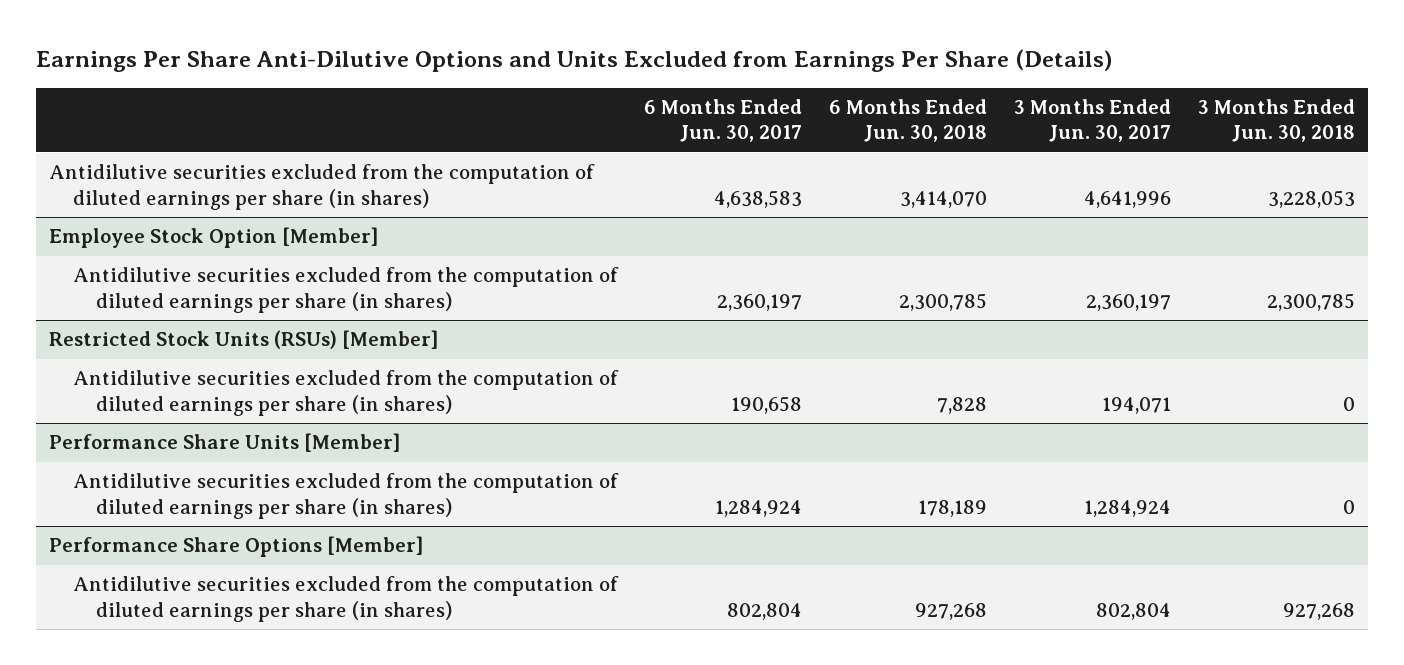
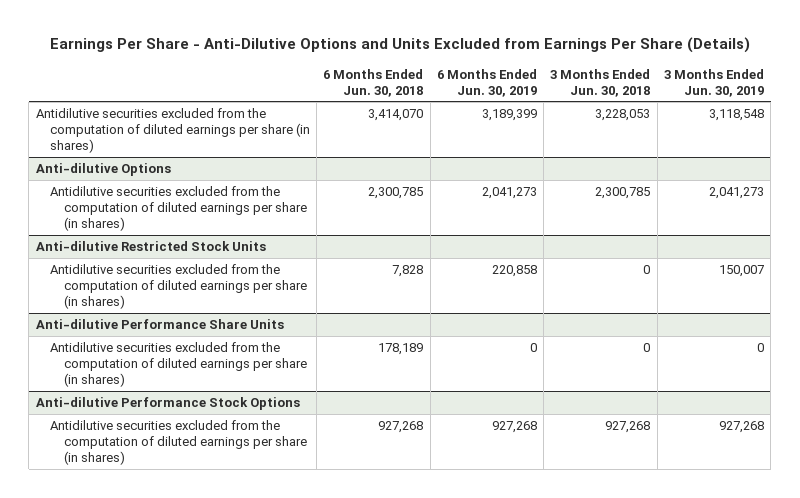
- Earnings Per Share Anti-Dilutive Options and Units Excluded from Earnings Per Share (Details)
+ Earnings Per Share - Anti-Dilutive Options and Units Excluded from Earnings Per Share (Details)
- | 6 Months Ended Jun. 30, 2017 | 6 Months Ended Jun. 30, 2018 | 3 Months Ended Jun. 30, 2017 | 3 Months Ended Jun. 30, 2018
+ | 6 Months Ended Jun. 30, 2018 | 6 Months Ended Jun. 30, 2019 | 3 Months Ended Jun. 30, 2018 | 3 Months Ended Jun. 30, 2019
- Employee Stock Option [Member]
+ Anti-dilutive Options
- Restricted Stock Units (RSUs) [Member]
+ Anti-dilutive Restricted Stock Units
- Performance Share Units [Member]
+ Anti-dilutive Performance Share Units
- Performance Share Options [Member]
+ Anti-dilutive Performance Stock Options

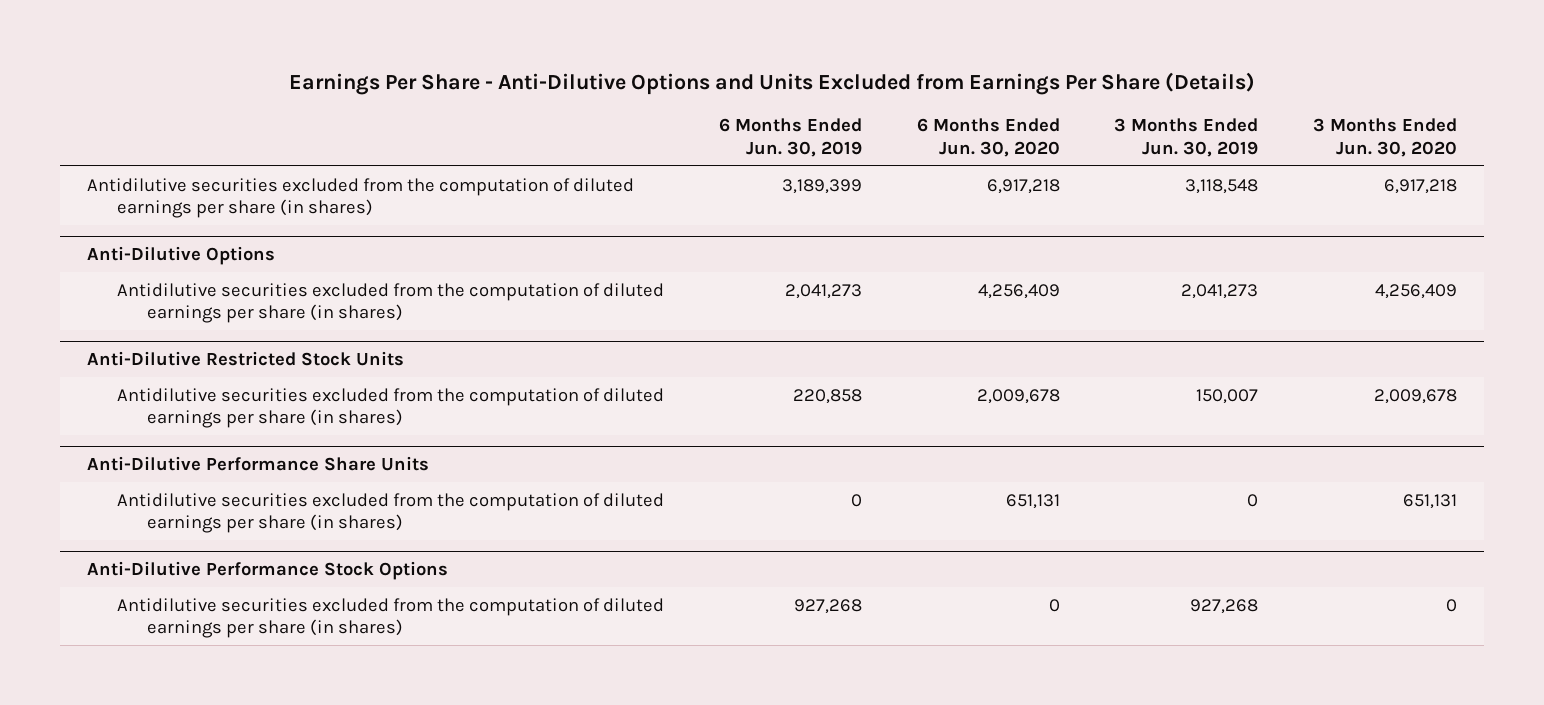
- | 6 Months Ended Jun. 30, 2018 | 6 Months Ended Jun. 30, 2019 | 3 Months Ended Jun. 30, 2018 | 3 Months Ended Jun. 30, 2019
+ | 6 Months Ended Jun. 30, 2019 | 6 Months Ended Jun. 30, 2020 | 3 Months Ended Jun. 30, 2019 | 3 Months Ended Jun. 30, 2020
- Anti-dilutive Options
+ Anti-Dilutive Options
- Anti-dilutive Restricted Stock Units
+ Anti-Dilutive Restricted Stock Units
- Anti-dilutive Performance Share Units
+ Anti-Dilutive Performance Share Units
- Anti-dilutive Performance Stock Options
+ Anti-Dilutive Performance Stock Options

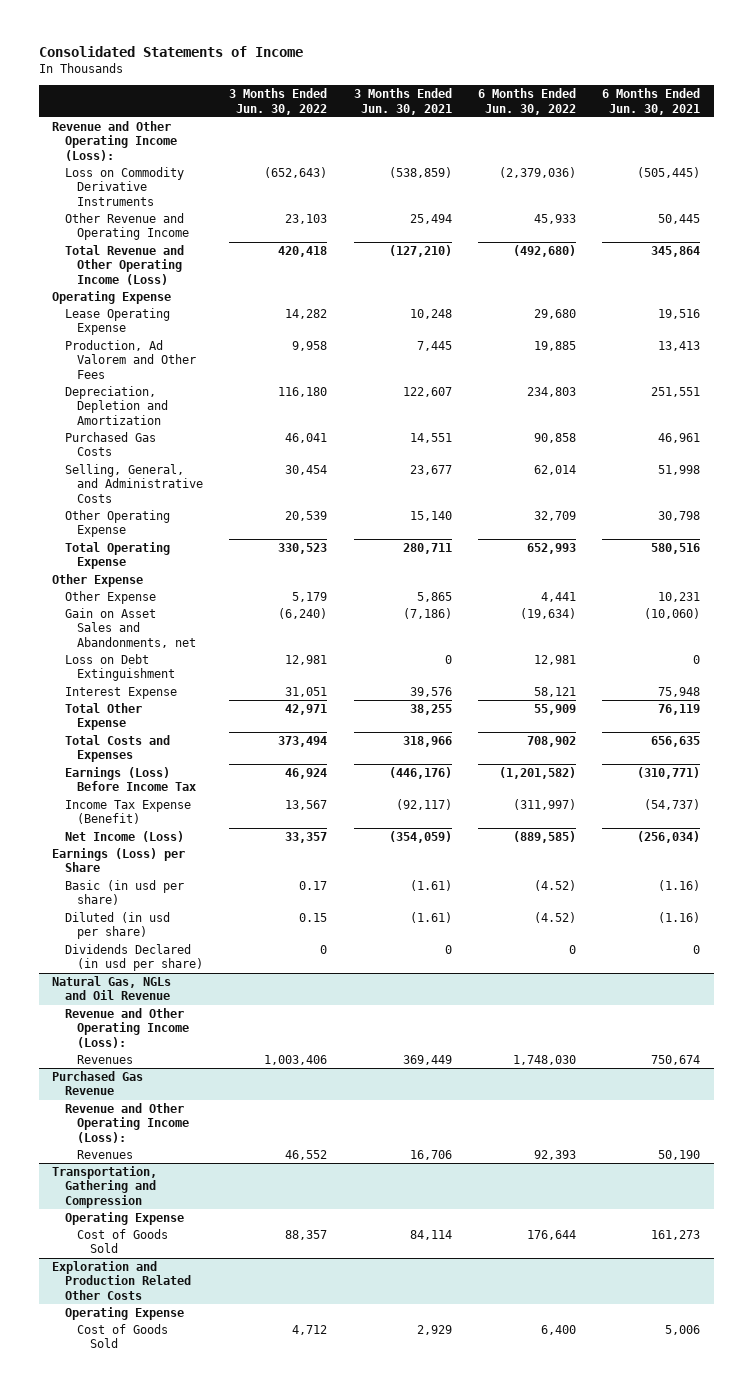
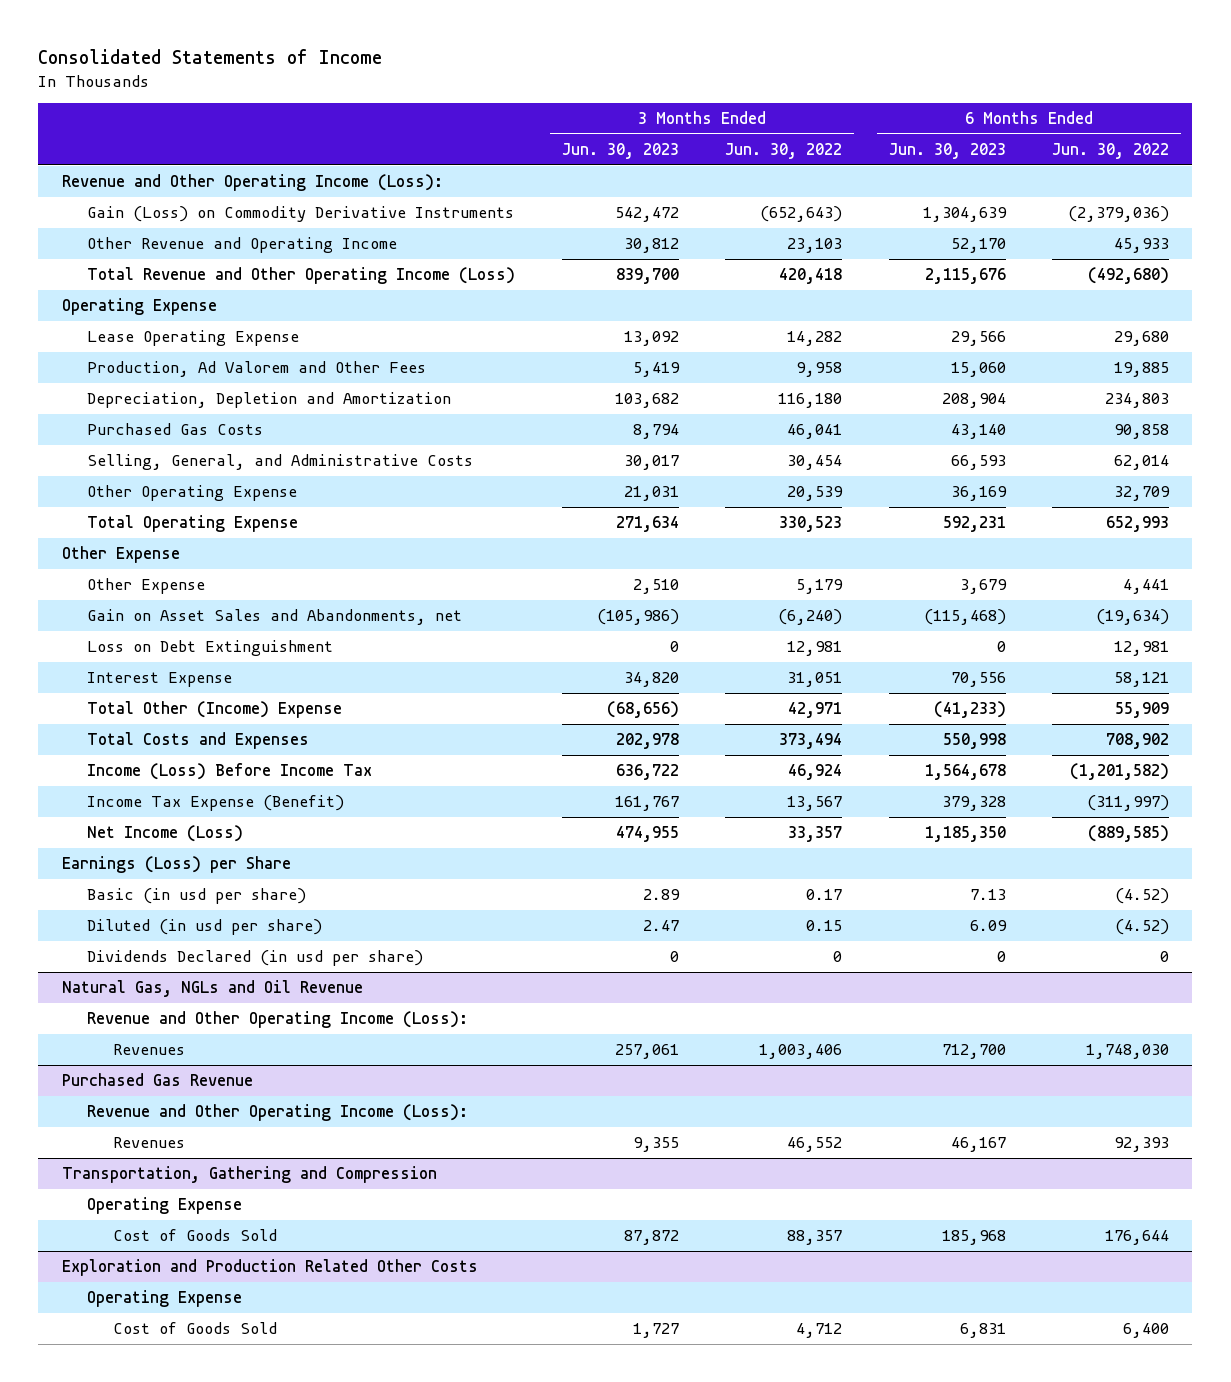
- | 3 Months Ended Jun. 30, 2022 | 3 Months Ended Jun. 30, 2021 | 6 Months Ended Jun. 30, 2022 | 6 Months Ended Jun. 30, 2021
+ | 3 Months Ended Jun. 30, 2023 | 3 Months Ended Jun. 30, 2022 | 6 Months Ended Jun. 30, 2023 | 6 Months Ended Jun. 30, 2022
- Loss on Commodity Derivative Instruments | (652,643) | (538,859) | (2,379,036) | (505,445)
+ Gain (Loss) on Commodity Derivative Instruments | 542,472 | (652,643) | 1,304,639 | (2,379,036)
- Total Other Expense | 42,971 | 38,255 | 55,909 | 76,119
+ Total Other (Income) Expense | (68,656) | 42,971 | (41,233) | 55,909
- Earnings (Loss) Before Income Tax | 46,924 | (446,176) | (1,201,582) | (310,771)
+ Income (Loss) Before Income Tax | 636,722 | 46,924 | 1,564,678 | (1,201,582)

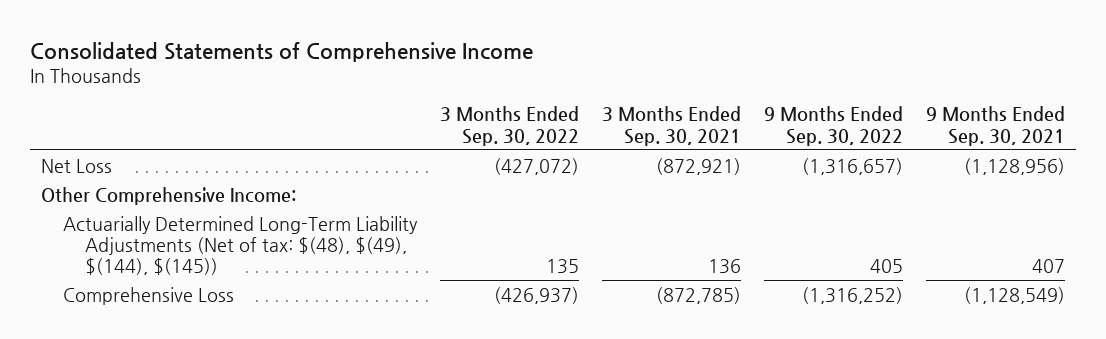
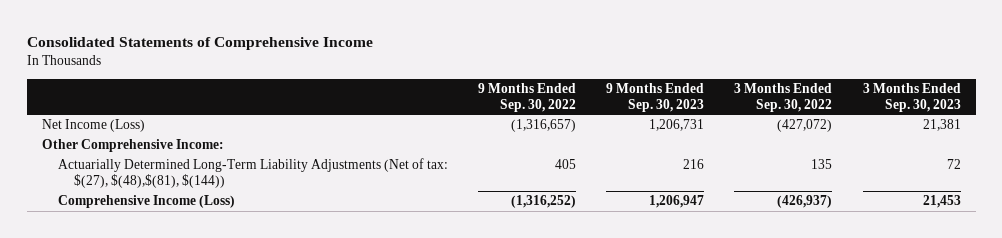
- | 3 Months Ended Sep. 30, 2022 | 3 Months Ended Sep. 30, 2021 | 9 Months Ended Sep. 30, 2022 | 9 Months Ended Sep. 30, 2021
+ | 9 Months Ended Sep. 30, 2022 | 9 Months Ended Sep. 30, 2023 | 3 Months Ended Sep. 30, 2022 | 3 Months Ended Sep. 30, 2023
- Net Loss | (427,072) | (872,921) | (1,316,657) | (1,128,956)
+ Net Income (Loss) | (1,316,657) | 1,206,731 | (427,072) | 21,381
- Actuarially Determined Long-Term Liability Adjustments (Net of tax: $(48), $(49), $(144), $(145)) | 135 | 136 | 405 | 407
- Comprehensive Loss | (426,937) | (872,785) | (1,316,252) | (1,128,549)
+ Actuarially Determined Long-Term Liability Adjustments (Net of tax: $(27), $(48),$(81), $(144)) | 405 | 216 | 135 | 72
+ Comprehensive Income (Loss) | (1,316,252) | 1,206,947 | (426,937) | 21,453

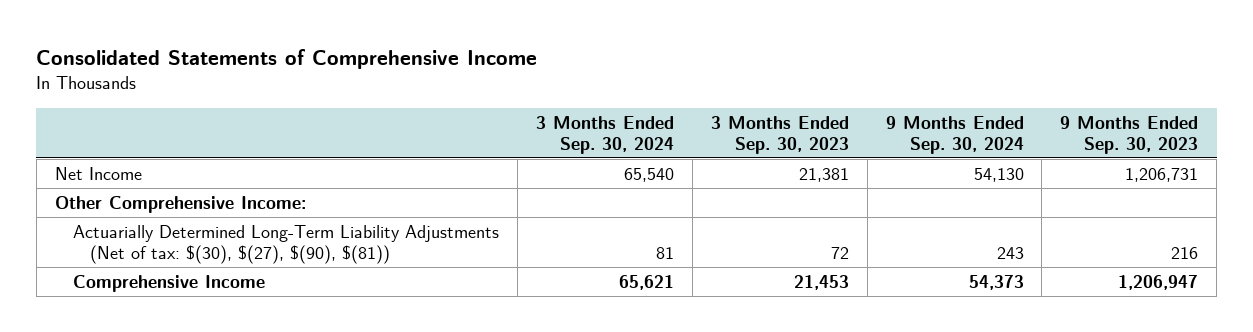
- | 9 Months Ended Sep. 30, 2022 | 9 Months Ended Sep. 30, 2023 | 3 Months Ended Sep. 30, 2022 | 3 Months Ended Sep. 30, 2023
+ | 3 Months Ended Sep. 30, 2024 | 3 Months Ended Sep. 30, 2023 | 9 Months Ended Sep. 30, 2024 | 9 Months Ended Sep. 30, 2023
- Net Income (Loss) | (1,316,657) | 1,206,731 | (427,072) | 21,381
+ Net Income | 65,540 | 21,381 | 54,130 | 1,206,731
- Actuarially Determined Long-Term Liability Adjustments (Net of tax: $(27), $(48),$(81), $(144)) | 405 | 216 | 135 | 72
- Comprehensive Income (Loss) | (1,316,252) | 1,206,947 | (426,937) | 21,453
+ Actuarially Determined Long-Term Liability Adjustments (Net of tax: $(30), $(27), $(90), $(81)) | 81 | 72 | 243 | 216
+ Comprehensive Income | 65,621 | 21,453 | 54,373 | 1,206,947

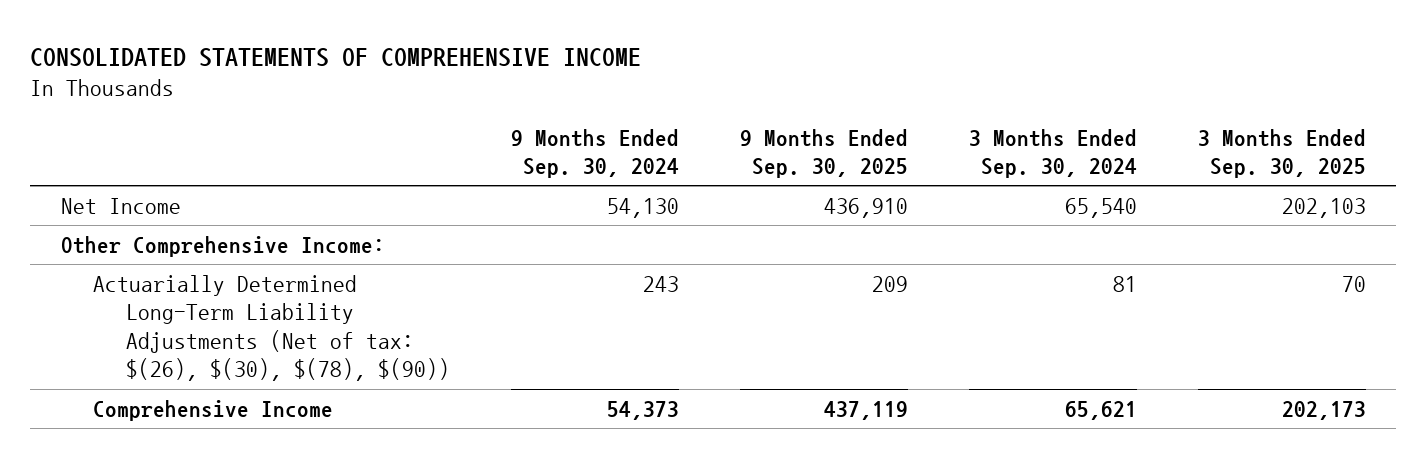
- Consolidated Statements of Comprehensive Income
+ CONSOLIDATED STATEMENTS OF COMPREHENSIVE INCOME
- | 3 Months Ended Sep. 30, 2024 | 3 Months Ended Sep. 30, 2023 | 9 Months Ended Sep. 30, 2024 | 9 Months Ended Sep. 30, 2023
+ | 9 Months Ended Sep. 30, 2024 | 9 Months Ended Sep. 30, 2025 | 3 Months Ended Sep. 30, 2024 | 3 Months Ended Sep. 30, 2025
- Actuarially Determined Long-Term Liability Adjustments (Net of tax: $(30), $(27), $(90), $(81)) | 81 | 72 | 243 | 216
+ Actuarially Determined Long-Term Liability Adjustments (Net of tax: $(26), $(30), $(78), $(90)) | 243 | 209 | 81 | 70

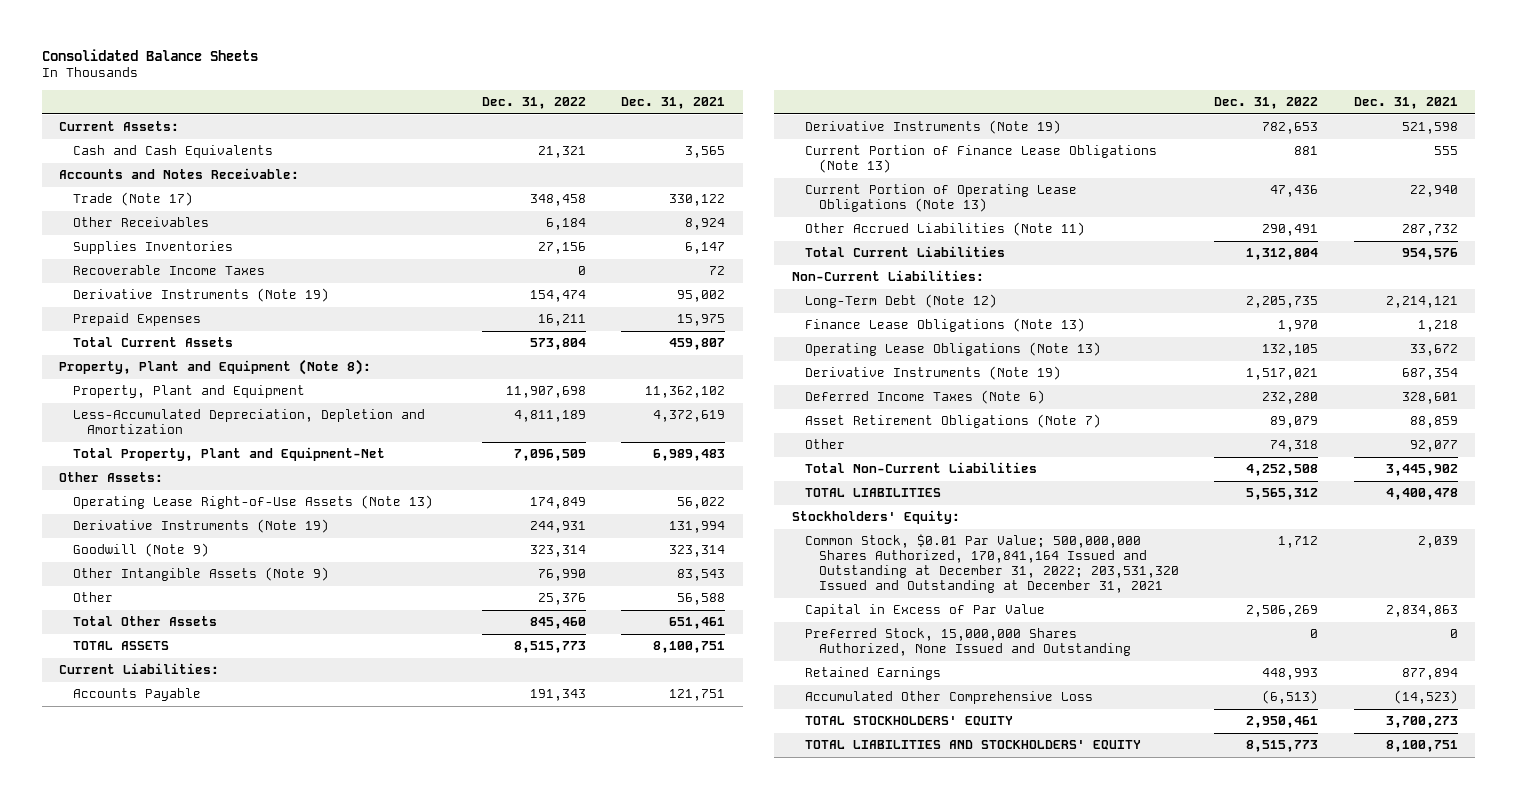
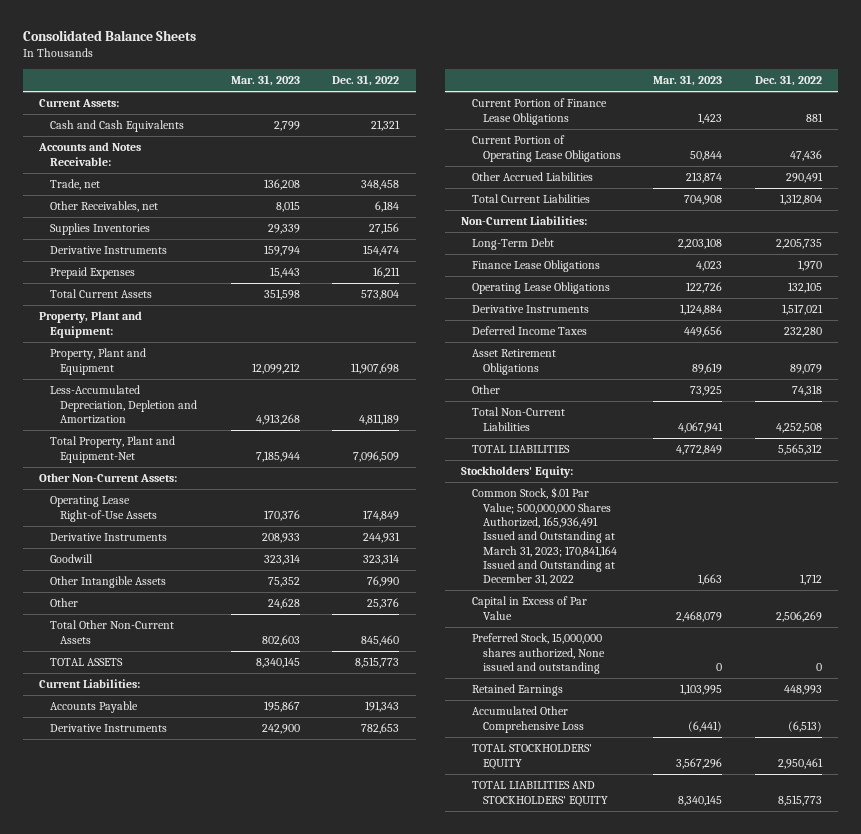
- | Dec. 31, 2022 | Dec. 31, 2021
+ | Mar. 31, 2023 | Dec. 31, 2022
- Trade (Note 17) | 348,458 | 330,122
- Other Receivables | 6,184 | 8,924
+ Trade, net | 136,208 | 348,458
+ Other Receivables, net | 8,015 | 6,184
- Recoverable Income Taxes | 0 | 72
- Derivative Instruments (Note 19) | 154,474 | 95,002
+ Derivative Instruments | 159,794 | 154,474
- Property, Plant and Equipment (Note 8):
+ Property, Plant and Equipment:
- Other Assets:
- Operating Lease Right-of-Use Assets (Note 13) | 174,849 | 56,022
- Derivative Instruments (Note 19) | 244,931 | 131,994
- Goodwill (Note 9) | 323,314 | 323,314
- Other Intangible Assets (Note 9) | 76,990 | 83,543
+ Other Non-Current Assets:
+ Operating Lease Right-of-Use Assets | 170,376 | 174,849
+ Derivative Instruments | 208,933 | 244,931
+ Goodwill | 323,314 | 323,314
+ Other Intangible Assets | 75,352 | 76,990
- Total Other Assets | 845,460 | 651,461
+ Total Other Non-Current Assets | 802,603 | 845,460
- Derivative Instruments (Note 19) | 782,653 | 521,598
- Current Portion of Finance Lease Obligations (Note 13) | 881 | 555
- Current Portion of Operating Lease Obligations (Note 13) | 47,436 | 22,940
- Other Accrued Liabilities (Note 11) | 290,491 | 287,732
+ Derivative Instruments | 242,900 | 782,653
+ Current Portion of Finance Lease Obligations | 1,423 | 881
+ Current Portion of Operating Lease Obligations | 50,844 | 47,436
+ Other Accrued Liabilities | 213,874 | 290,491
- Long-Term Debt (Note 12) | 2,205,735 | 2,214,121
- Finance Lease Obligations (Note 13) | 1,970 | 1,218
- Operating Lease Obligations (Note 13) | 132,105 | 33,672
- Derivative Instruments (Note 19) | 1,517,021 | 687,354
- Deferred Income Taxes (Note 6) | 232,280 | 328,601
- Asset Retirement Obligations (Note 7) | 89,079 | 88,859
+ Long-Term Debt | 2,203,108 | 2,205,735
+ Finance Lease Obligations | 4,023 | 1,970
+ Operating Lease Obligations | 122,726 | 132,105
+ Derivative Instruments | 1,124,884 | 1,517,021
+ Deferred Income Taxes | 449,656 | 232,280
+ Asset Retirement Obligations | 89,619 | 89,079
- Common Stock, $0.01 Par Value; 500,000,000 Shares Authorized, 170,841,164 Issued and Outstanding at December 31, 2022; 203,531,320 Issued and Outstanding at December 31, 2021 | 1,712 | 2,039
+ Common Stock, $.01 Par Value; 500,000,000 Shares Authorized, 165,936,491 Issued and Outstanding at March 31, 2023; 170,841,164 Issued and Outstanding at December 31, 2022 | 1,663 | 1,712
- Preferred Stock, 15,000,000 Shares Authorized, None Issued and Outstanding | 0 | 0
+ Preferred Stock, 15,000,000 shares authorized, None issued and outstanding | 0 | 0

